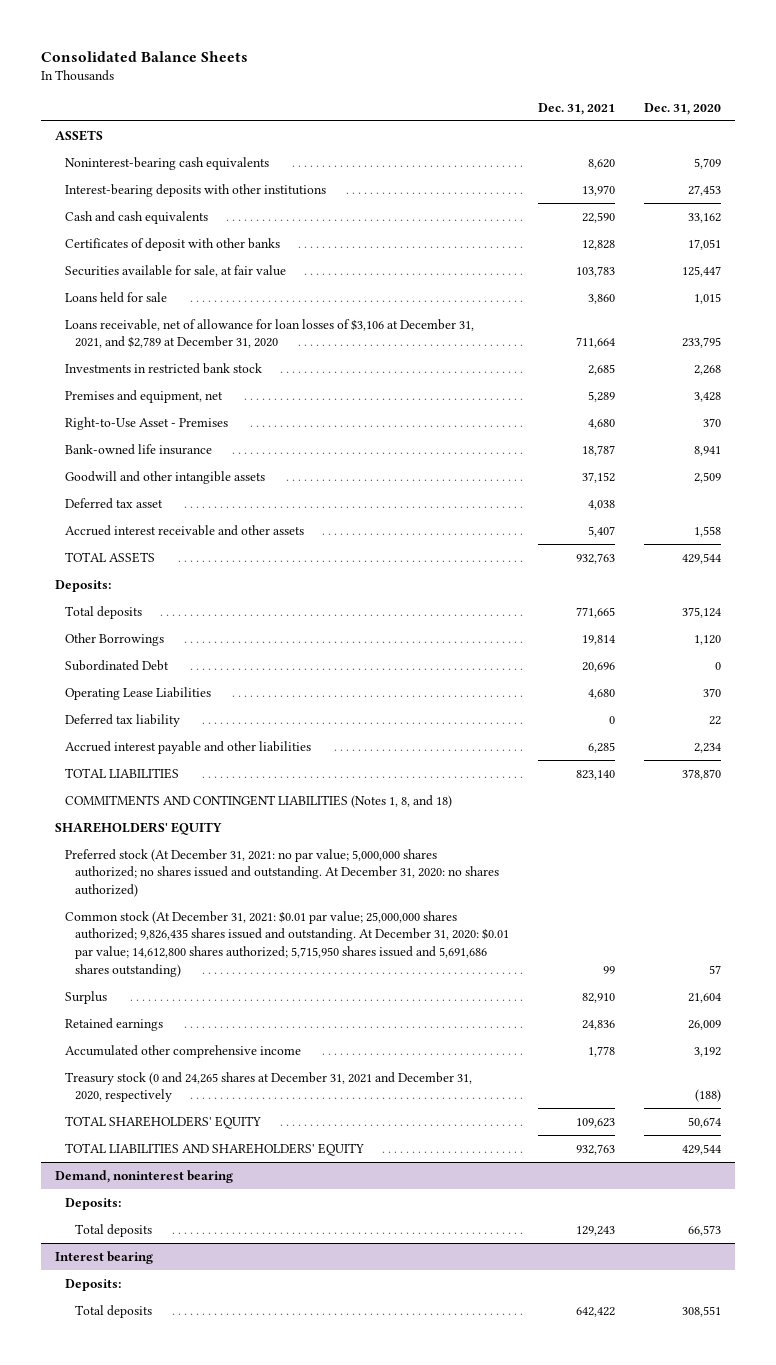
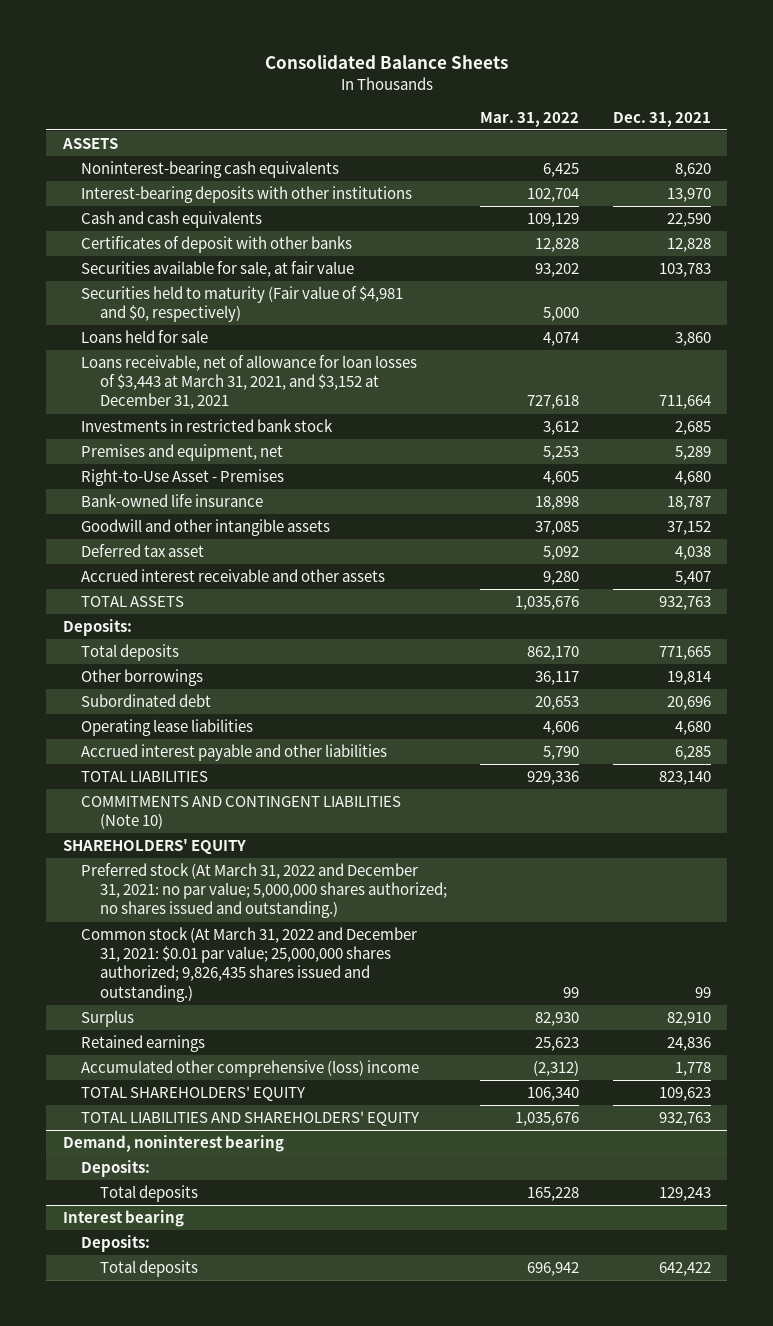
- | Dec. 31, 2021 | Dec. 31, 2020
+ | Mar. 31, 2022 | Dec. 31, 2021
+ Securities held to maturity (Fair value of $4,981 and $0, respectively) | 5,000 |
- Loans receivable, net of allowance for loan losses of $3,106 at December 31, 2021, and $2,789 at December 31, 2020 | 711,664 | 233,795
+ Loans receivable, net of allowance for loan losses of $3,443 at March 31, 2021, and $3,152 at December 31, 2021 | 727,618 | 711,664
- Other Borrowings | 19,814 | 1,120
- Subordinated Debt | 20,696 | 0
- Operating Lease Liabilities | 4,680 | 370
- Deferred tax liability | 0 | 22
+ Other borrowings | 36,117 | 19,814
+ Subordinated debt | 20,653 | 20,696
+ Operating lease liabilities | 4,606 | 4,680
- COMMITMENTS AND CONTINGENT LIABILITIES (Notes 1, 8, and 18)
+ COMMITMENTS AND CONTINGENT LIABILITIES (Note 10)
- Preferred stock (At December 31, 2021: no par value; 5,000,000 shares authorized; no shares issued and outstanding. At December 31, 2020: no shares authorized)
- Common stock (At December 31, 2021: $0.01 par value; 25,000,000 shares authorized; 9,826,435 shares issued and outstanding. At December 31, 2020: $0.01 par value; 14,612,800 shares authorized; 5,715,950 shares issued and 5,691,686 shares outstanding) | 99 | 57
+ Preferred stock (At March 31, 2022 and December 31, 2021: no par value; 5,000,000 shares authorized; no shares issued and outstanding.)
+ Common stock (At March 31, 2022 and December 31, 2021: $0.01 par value; 25,000,000 shares authorized; 9,826,435 shares issued and outstanding.) | 99 | 99
- Accumulated other comprehensive income | 1,778 | 3,192
- Treasury stock (0 and 24,265 shares at December 31, 2021 and December 31, 2020, respectively | | (188)
+ Accumulated other comprehensive (loss) income | (2,312) | 1,778

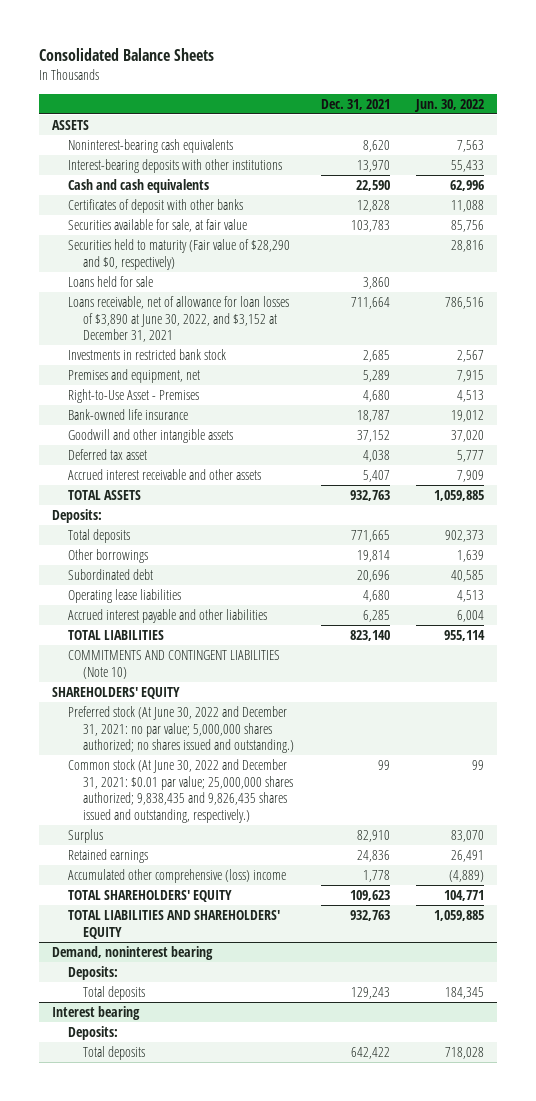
- | Mar. 31, 2022 | Dec. 31, 2021
+ | Dec. 31, 2021 | Jun. 30, 2022
- Securities held to maturity (Fair value of $4,981 and $0, respectively) | 5,000 |
+ Securities held to maturity (Fair value of $28,290 and $0, respectively) | | 28,816
- Loans receivable, net of allowance for loan losses of $3,443 at March 31, 2021, and $3,152 at December 31, 2021 | 727,618 | 711,664
+ Loans receivable, net of allowance for loan losses of $3,890 at June 30, 2022, and $3,152 at December 31, 2021 | 711,664 | 786,516
- Preferred stock (At March 31, 2022 and December 31, 2021: no par value; 5,000,000 shares authorized; no shares issued and outstanding.)
- Common stock (At March 31, 2022 and December 31, 2021: $0.01 par value; 25,000,000 shares authorized; 9,826,435 shares issued and outstanding.) | 99 | 99
+ Preferred stock (At June 30, 2022 and December 31, 2021: no par value; 5,000,000 shares authorized; no shares issued and outstanding.)
+ Common stock (At June 30, 2022 and December 31, 2021: $0.01 par value; 25,000,000 shares authorized; 9,838,435 and 9,826,435 shares issued and outstanding, respectively.) | 99 | 99

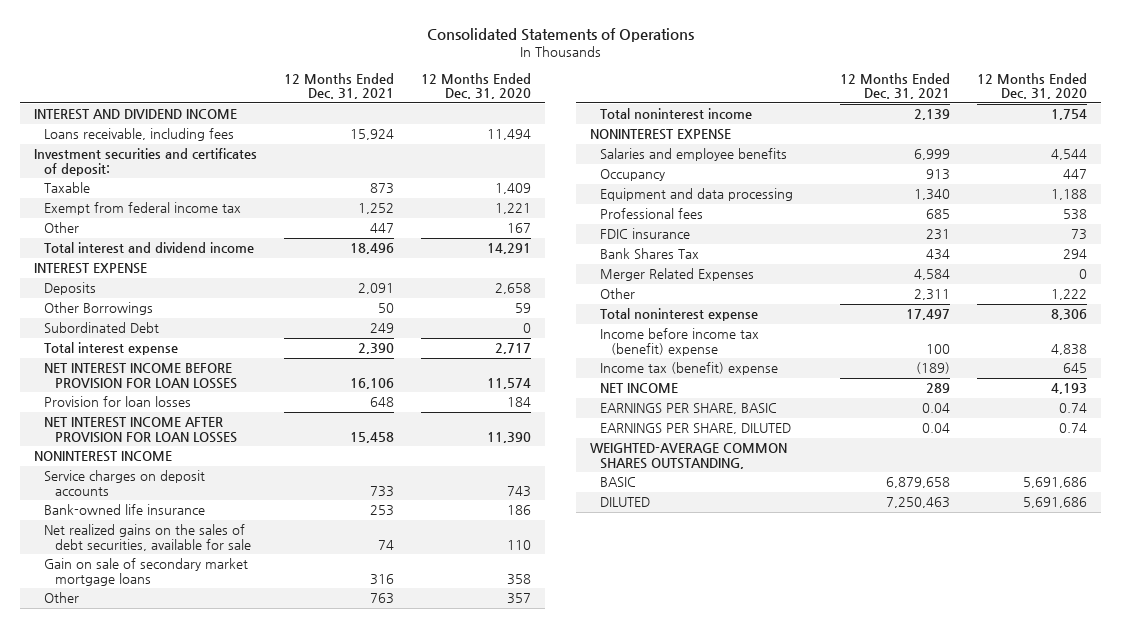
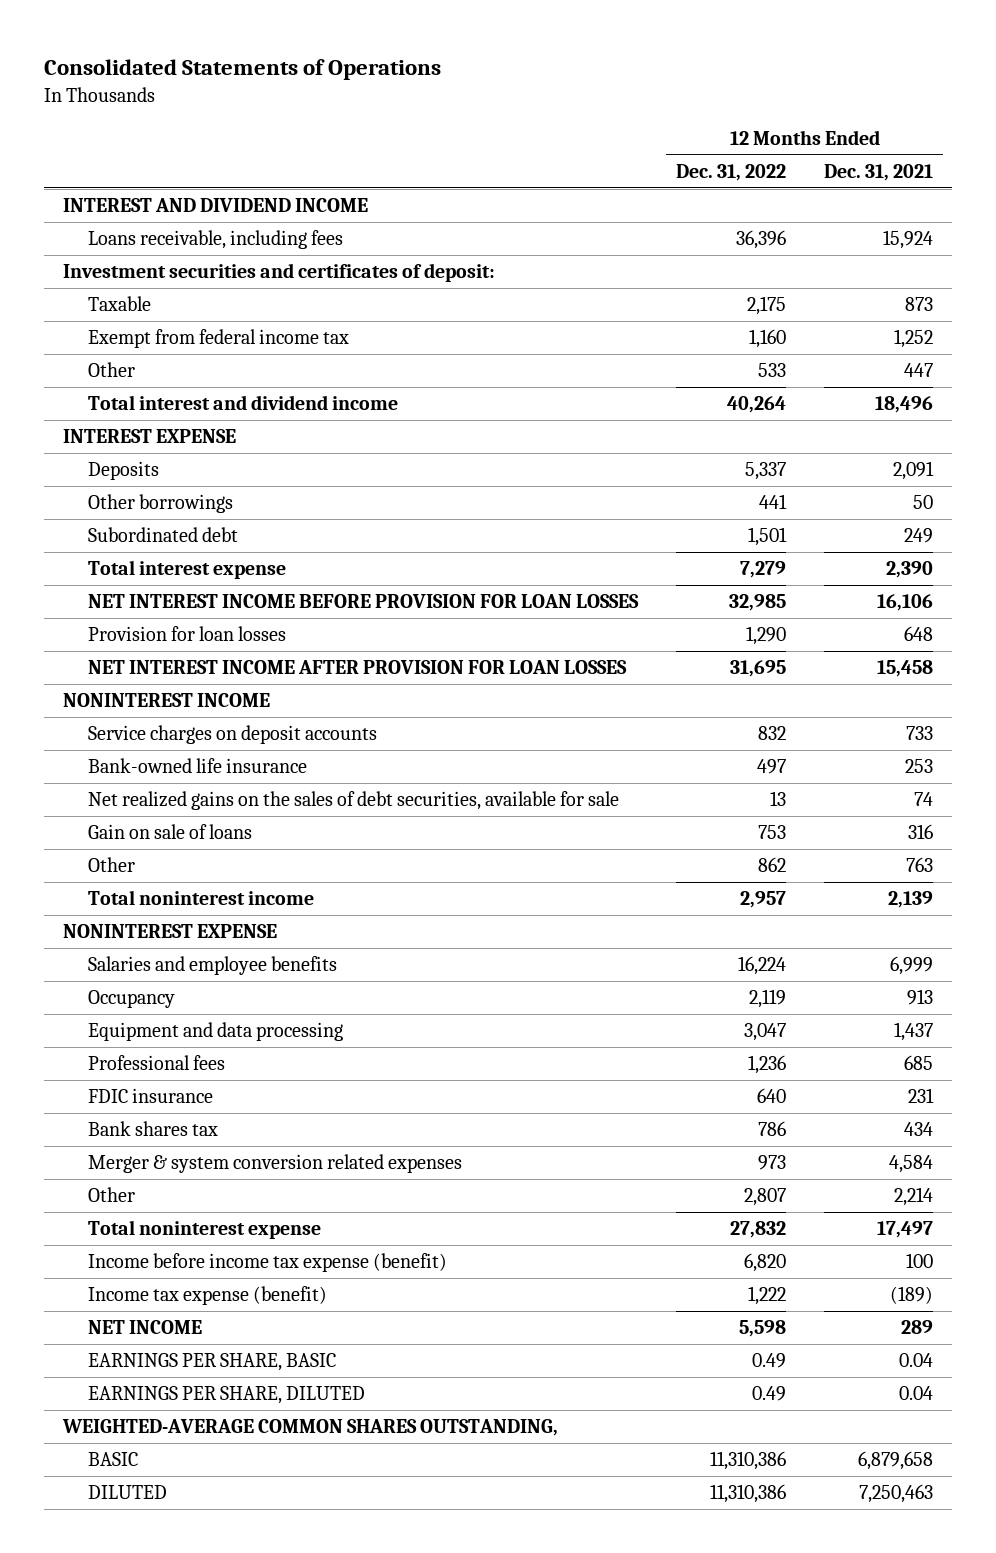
- | 12 Months Ended Dec. 31, 2021 | 12 Months Ended Dec. 31, 2020
+ | 12 Months Ended Dec. 31, 2022 | 12 Months Ended Dec. 31, 2021
- Other Borrowings | 50 | 59
- Subordinated Debt | 249 | 0
+ Other borrowings | 441 | 50
+ Subordinated debt | 1,501 | 249
- Gain on sale of secondary market mortgage loans | 316 | 358
+ Gain on sale of loans | 753 | 316
- Equipment and data processing | 1,340 | 1,188
+ Equipment and data processing | 3,047 | 1,437
- Bank Shares Tax | 434 | 294
- Merger Related Expenses | 4,584 | 0
- Other | 2,311 | 1,222
+ Bank shares tax | 786 | 434
+ Merger & system conversion related expenses | 973 | 4,584
+ Other | 2,807 | 2,214
- Income before income tax (benefit) expense | 100 | 4,838
- Income tax (benefit) expense | (189) | 645
+ Income before income tax expense (benefit) | 6,820 | 100
+ Income tax expense (benefit) | 1,222 | (189)

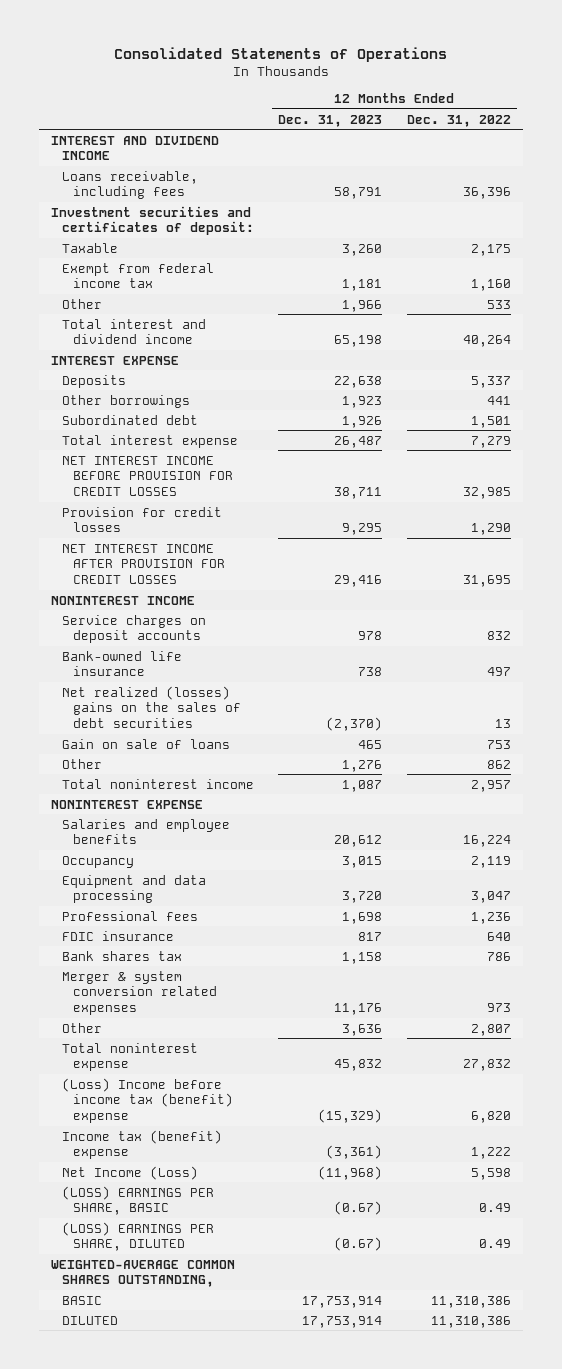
- | 12 Months Ended Dec. 31, 2022 | 12 Months Ended Dec. 31, 2021
+ | 12 Months Ended Dec. 31, 2023 | 12 Months Ended Dec. 31, 2022
- NET INTEREST INCOME BEFORE PROVISION FOR LOAN LOSSES | 32,985 | 16,106
- Provision for loan losses | 1,290 | 648
- NET INTEREST INCOME AFTER PROVISION FOR LOAN LOSSES | 31,695 | 15,458
+ NET INTEREST INCOME BEFORE PROVISION FOR CREDIT LOSSES | 38,711 | 32,985
+ Provision for credit losses | 9,295 | 1,290
+ NET INTEREST INCOME AFTER PROVISION FOR CREDIT LOSSES | 29,416 | 31,695
- Net realized gains on the sales of debt securities, available for sale | 13 | 74
+ Net realized (losses) gains on the sales of debt securities | (2,370) | 13
- Income before income tax expense (benefit) | 6,820 | 100
- Income tax expense (benefit) | 1,222 | (189)
- NET INCOME | 5,598 | 289
- EARNINGS PER SHARE, BASIC | 0.49 | 0.04
- EARNINGS PER SHARE, DILUTED | 0.49 | 0.04
+ (Loss) Income before income tax (benefit) expense | (15,329) | 6,820
+ Income tax (benefit) expense | (3,361) | 1,222
+ Net Income (Loss) | (11,968) | 5,598
+ (LOSS) EARNINGS PER SHARE, BASIC | (0.67) | 0.49
+ (LOSS) EARNINGS PER SHARE, DILUTED | (0.67) | 0.49

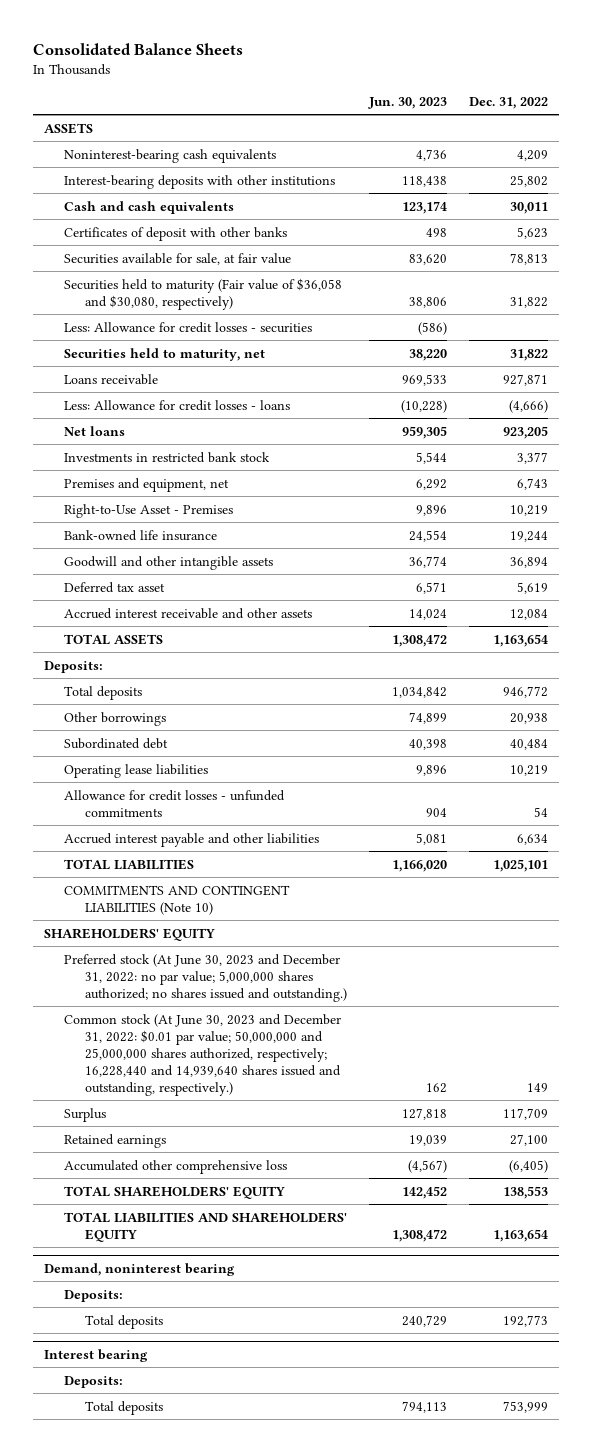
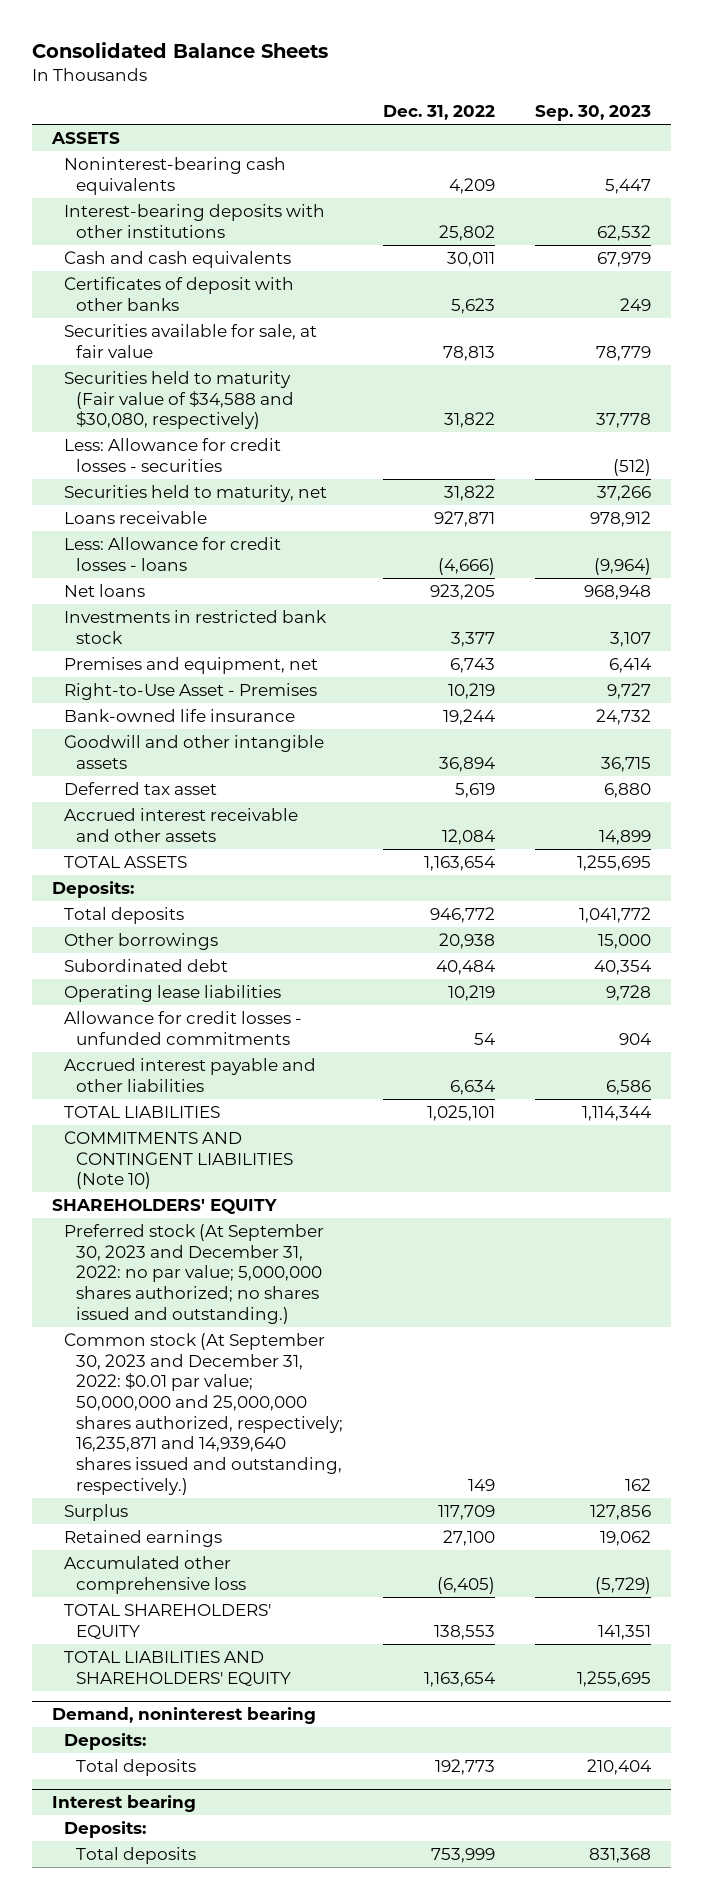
- | Jun. 30, 2023 | Dec. 31, 2022
+ | Dec. 31, 2022 | Sep. 30, 2023
- Securities held to maturity (Fair value of $36,058 and $30,080, respectively) | 38,806 | 31,822
+ Securities held to maturity (Fair value of $34,588 and $30,080, respectively) | 31,822 | 37,778
- Preferred stock (At June 30, 2023 and December 31, 2022: no par value; 5,000,000 shares authorized; no shares issued and outstanding.)
- Common stock (At June 30, 2023 and December 31, 2022: $0.01 par value; 50,000,000 and 25,000,000 shares authorized, respectively; 16,228,440 and 14,939,640 shares issued and outstanding, respectively.) | 162 | 149
+ Preferred stock (At September 30, 2023 and December 31, 2022: no par value; 5,000,000 shares authorized; no shares issued and outstanding.)
+ Common stock (At September 30, 2023 and December 31, 2022: $0.01 par value; 50,000,000 and 25,000,000 shares authorized, respectively; 16,235,871 and 14,939,640 shares issued and outstanding, respectively.) | 149 | 162

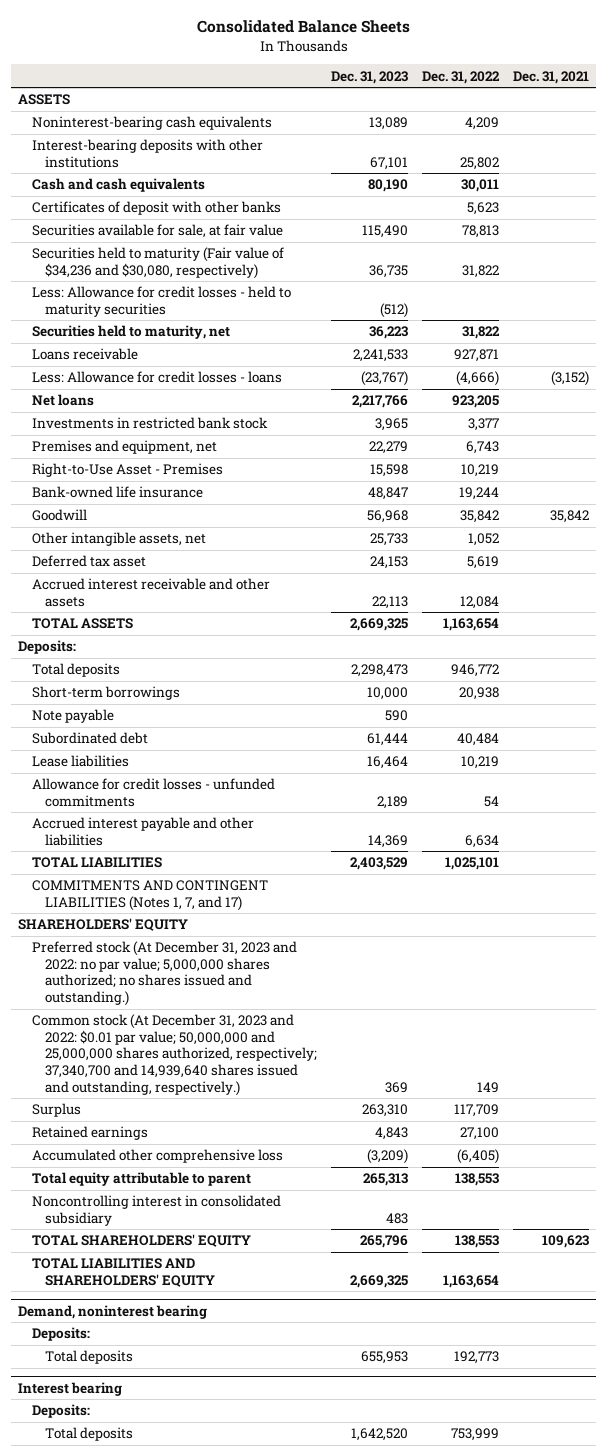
- | Dec. 31, 2022 | Sep. 30, 2023
+ | Dec. 31, 2023 | Dec. 31, 2022 | Dec. 31, 2021
- Securities held to maturity (Fair value of $34,588 and $30,080, respectively) | 31,822 | 37,778
- Less: Allowance for credit losses - securities | | (512)
+ Securities held to maturity (Fair value of $34,236 and $30,080, respectively) | 36,735 | 31,822 |
+ Less: Allowance for credit losses - held to maturity securities | (512) | |
- Goodwill and other intangible assets | 36,894 | 36,715
+ Goodwill | 56,968 | 35,842 | 35,842
+ Other intangible assets, net | 25,733 | 1,052 |
- Other borrowings | 20,938 | 15,000
+ Short-term borrowings | 10,000 | 20,938 |
+ Note payable | 590 | |
- Operating lease liabilities | 10,219 | 9,728
+ Lease liabilities | 16,464 | 10,219 |
- COMMITMENTS AND CONTINGENT LIABILITIES (Note 10)
+ COMMITMENTS AND CONTINGENT LIABILITIES (Notes 1, 7, and 17)
- Preferred stock (At September 30, 2023 and December 31, 2022: no par value; 5,000,000 shares authorized; no shares issued and outstanding.)
- Common stock (At September 30, 2023 and December 31, 2022: $0.01 par value; 50,000,000 and 25,000,000 shares authorized, respectively; 16,235,871 and 14,939,640 shares issued and outstanding, respectively.) | 149 | 162
+ Preferred stock (At December 31, 2023 and 2022: no par value; 5,000,000 shares authorized; no shares issued and outstanding.)
+ Common stock (At December 31, 2023 and 2022: $0.01 par value; 50,000,000 and 25,000,000 shares authorized, respectively; 37,340,700 and 14,939,640 shares issued and outstanding, respectively.) | 369 | 149 |
+ Total equity attributable to parent | 265,313 | 138,553 |
+ Noncontrolling interest in consolidated subsidiary | 483 | |

